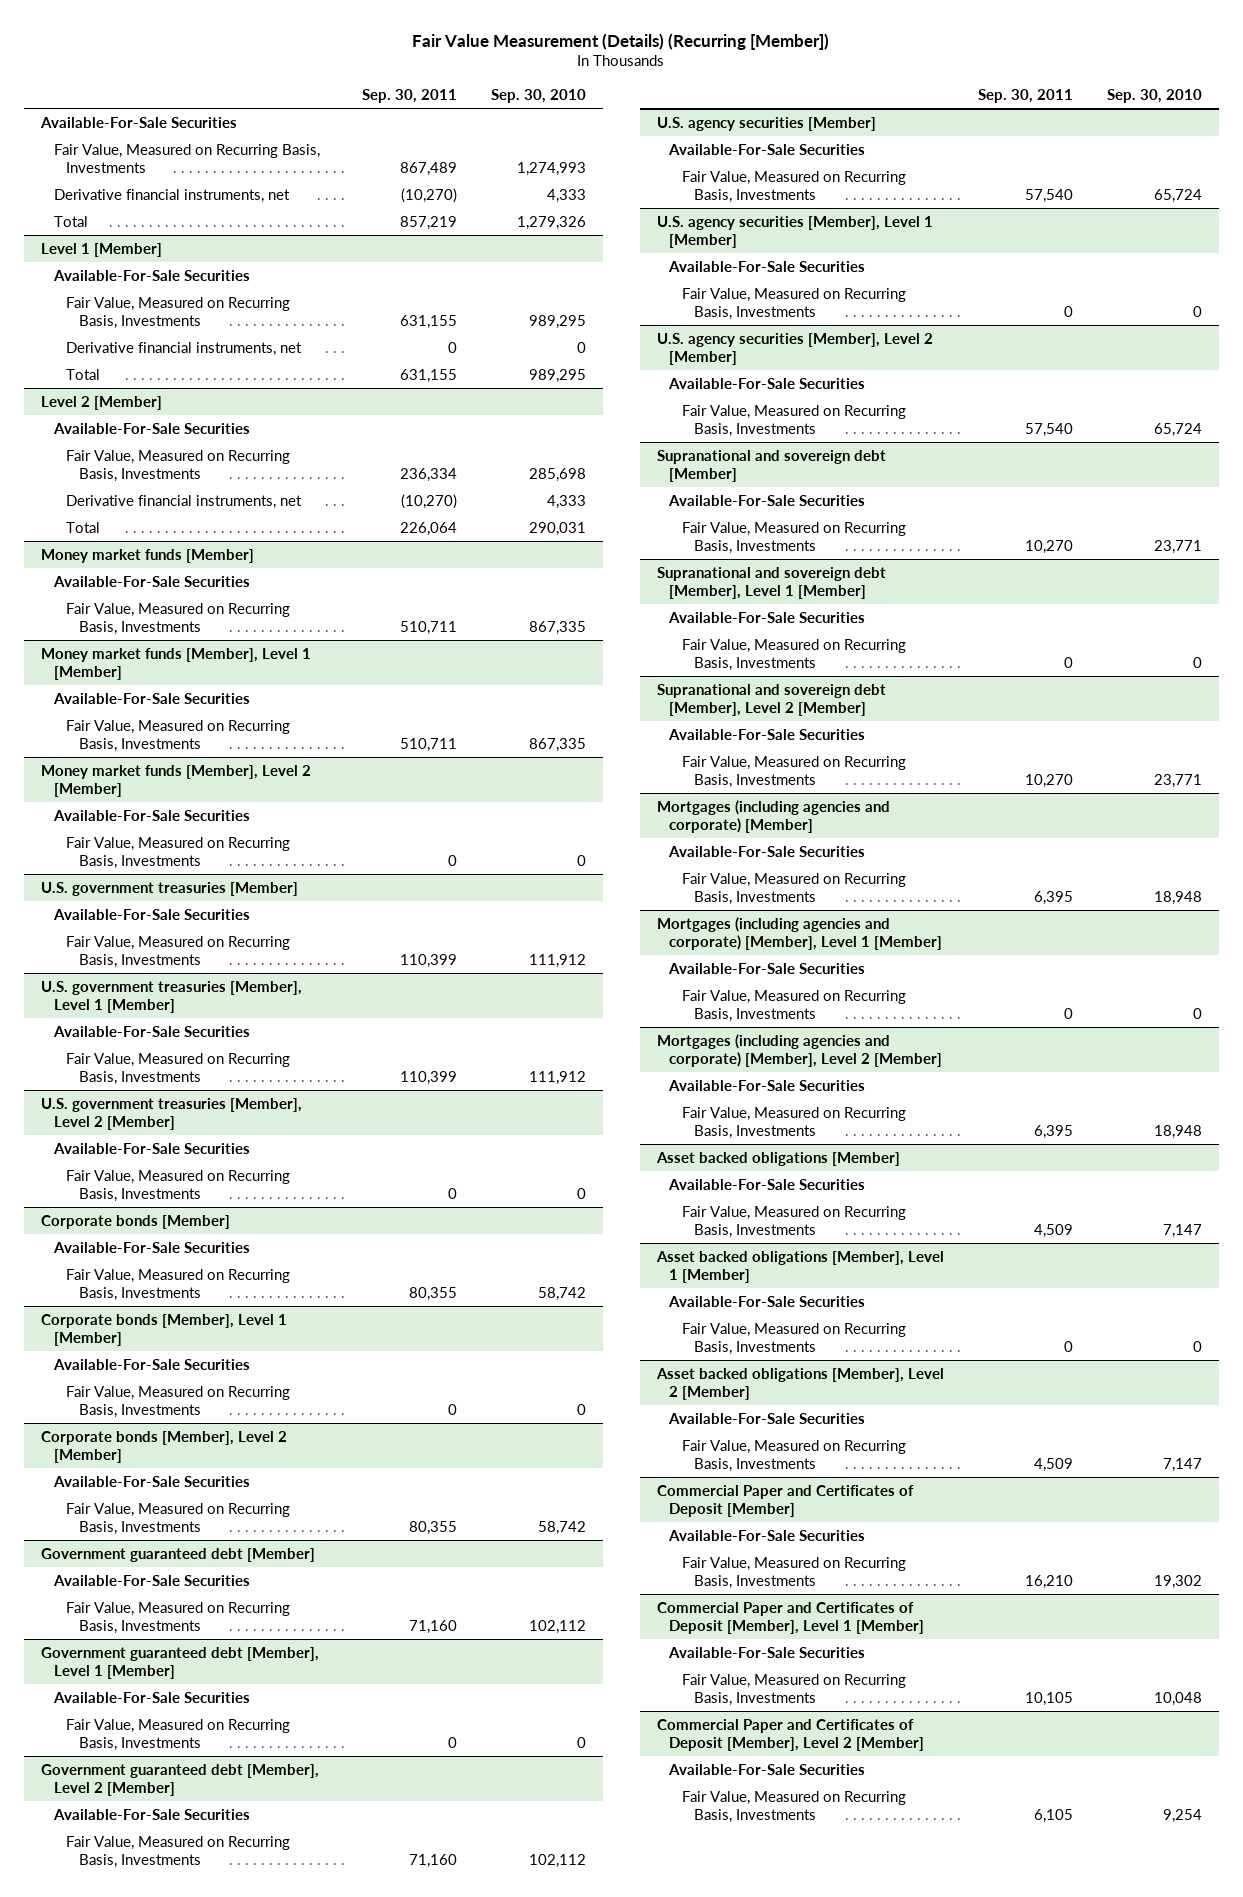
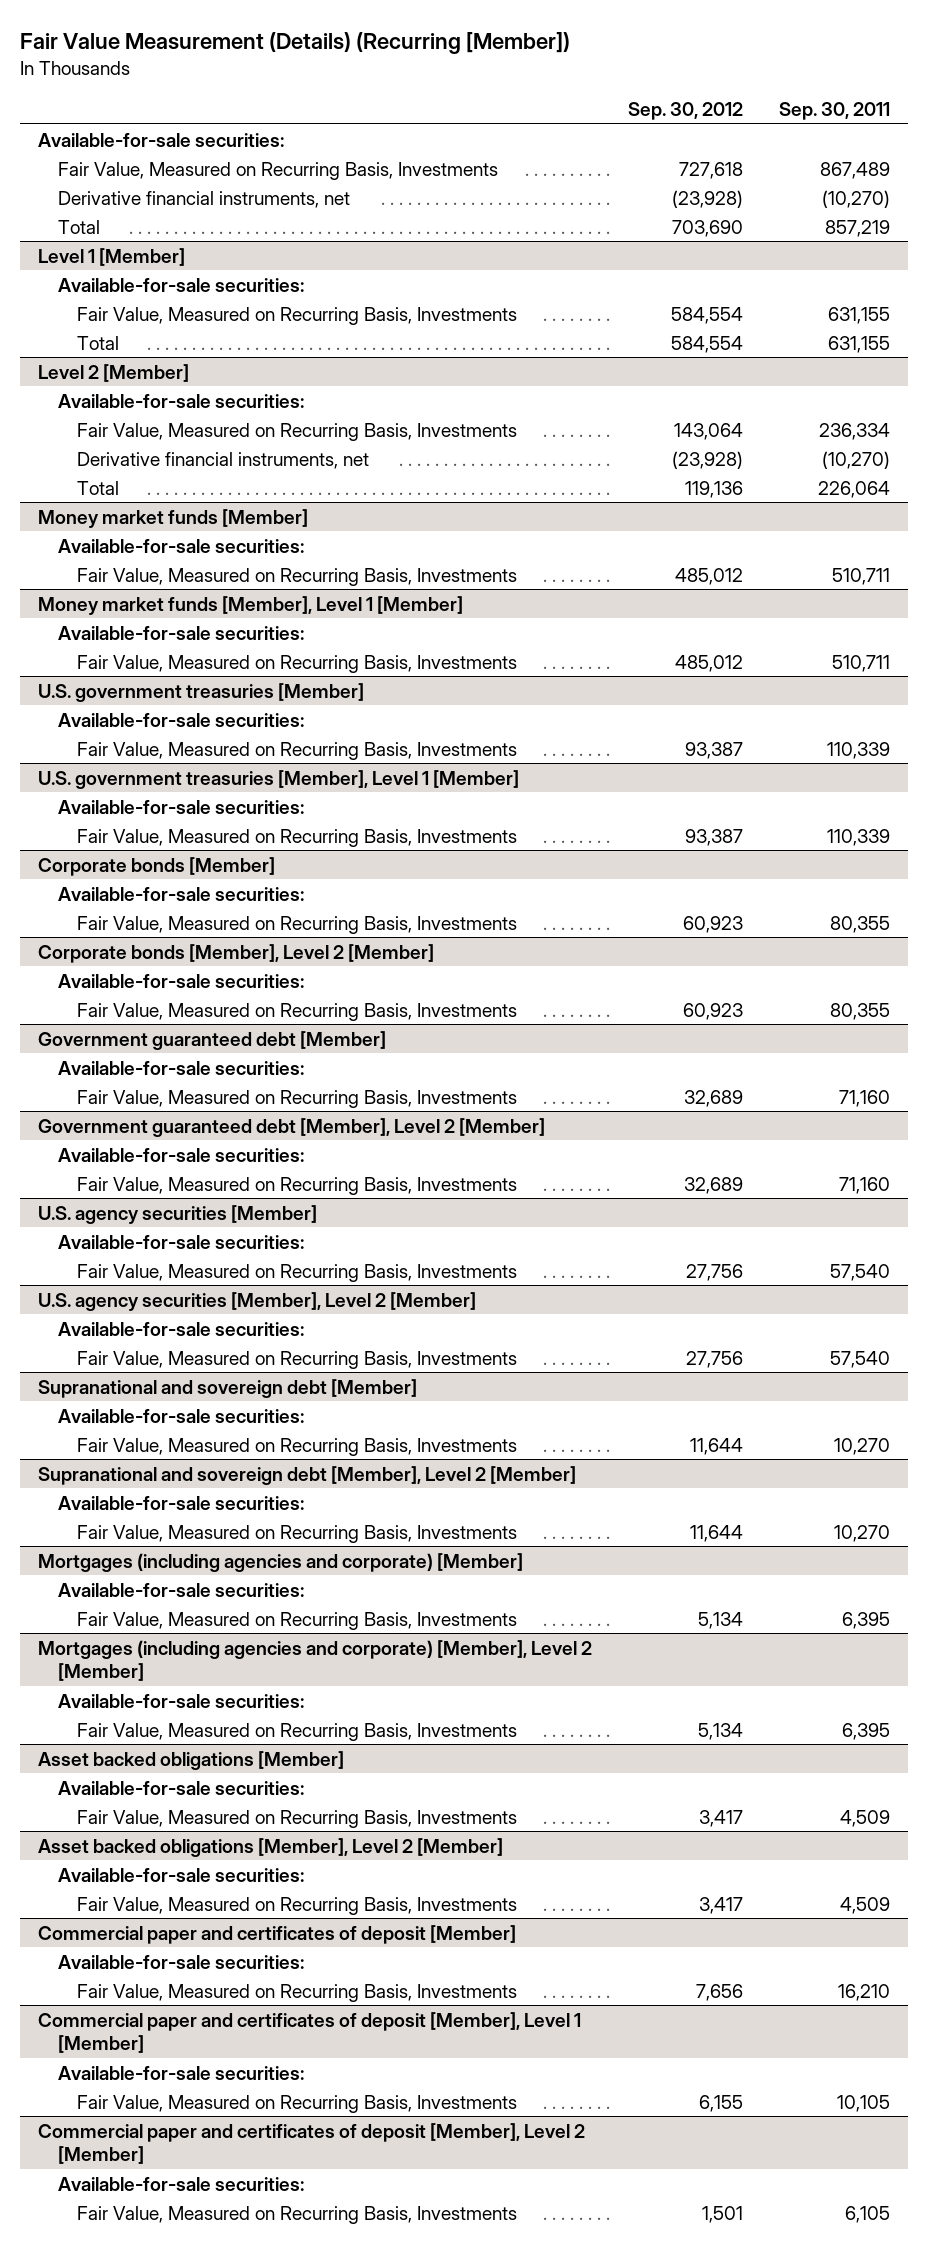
- | Sep. 30, 2011 | Sep. 30, 2010
+ | Sep. 30, 2012 | Sep. 30, 2011
- Available-For-Sale Securities
+ Available-for-sale securities:
@ Level 1 [Member]
- Available-For-Sale Securities
+ Available-for-sale securities:
- Derivative financial instruments, net | 0 | 0
@ Level 2 [Member]
- Available-For-Sale Securities
+ Available-for-sale securities:
@ Money market funds [Member]
- Available-For-Sale Securities
+ Available-for-sale securities:
@ Money market funds [Member], Level 1 [Member]
- Available-For-Sale Securities
+ Available-for-sale securities:
- Money market funds [Member], Level 2 [Member]
- Available-For-Sale Securities
- Fair Value, Measured on Recurring Basis, Investments | 0 | 0
@ U.S. government treasuries [Member]
- Available-For-Sale Securities
- Fair Value, Measured on Recurring Basis, Investments | 110,399 | 111,912
+ Available-for-sale securities:
+ Fair Value, Measured on Recurring Basis, Investments | 93,387 | 110,339
@ U.S. government treasuries [Member], Level 1 [Member]
- Available-For-Sale Securities
- Fair Value, Measured on Recurring Basis, Investments | 110,399 | 111,912
- U.S. government treasuries [Member], Level 2 [Member]
- Available-For-Sale Securities
- Fair Value, Measured on Recurring Basis, Investments | 0 | 0
@ U.S. government treasuries [Member], Level 1 [Member]
+ Available-for-sale securities:
+ Fair Value, Measured on Recurring Basis, Investments | 93,387 | 110,339
@ Corporate bonds [Member]
- Available-For-Sale Securities
+ Available-for-sale securities:
- Corporate bonds [Member], Level 1 [Member]
- Available-For-Sale Securities
- Fair Value, Measured on Recurring Basis, Investments | 0 | 0
@ Corporate bonds [Member], Level 2 [Member]
- Available-For-Sale Securities
+ Available-for-sale securities:
@ Government guaranteed debt [Member]
- Available-For-Sale Securities
+ Available-for-sale securities:
- Government guaranteed debt [Member], Level 1 [Member]
- Available-For-Sale Securities
- Fair Value, Measured on Recurring Basis, Investments | 0 | 0
@ Government guaranteed debt [Member], Level 2 [Member]
- Available-For-Sale Securities
+ Available-for-sale securities:
@ U.S. agency securities [Member]
- Available-For-Sale Securities
+ Available-for-sale securities:
- U.S. agency securities [Member], Level 1 [Member]
- Available-For-Sale Securities
- Fair Value, Measured on Recurring Basis, Investments | 0 | 0
@ U.S. agency securities [Member], Level 2 [Member]
- Available-For-Sale Securities
+ Available-for-sale securities:
@ Supranational and sovereign debt [Member]
- Available-For-Sale Securities
+ Available-for-sale securities:
- Supranational and sovereign debt [Member], Level 1 [Member]
- Available-For-Sale Securities
- Fair Value, Measured on Recurring Basis, Investments | 0 | 0
@ Supranational and sovereign debt [Member], Level 2 [Member]
- Available-For-Sale Securities
+ Available-for-sale securities:
@ Mortgages (including agencies and corporate) [Member]
- Available-For-Sale Securities
+ Available-for-sale securities:
- Mortgages (including agencies and corporate) [Member], Level 1 [Member]
- Available-For-Sale Securities
- Fair Value, Measured on Recurring Basis, Investments | 0 | 0
@ Mortgages (including agencies and corporate) [Member], Level 2 [Member]
- Available-For-Sale Securities
+ Available-for-sale securities:
@ Asset backed obligations [Member]
- Available-For-Sale Securities
+ Available-for-sale securities:
- Asset backed obligations [Member], Level 1 [Member]
- Available-For-Sale Securities
- Fair Value, Measured on Recurring Basis, Investments | 0 | 0
@ Asset backed obligations [Member], Level 2 [Member]
- Available-For-Sale Securities
+ Available-for-sale securities:
- Commercial Paper and Certificates of Deposit [Member]
- Available-For-Sale Securities
+ Commercial paper and certificates of deposit [Member]
+ Available-for-sale securities:
- Commercial Paper and Certificates of Deposit [Member], Level 1 [Member]
- Available-For-Sale Securities
+ Commercial paper and certificates of deposit [Member], Level 1 [Member]
+ Available-for-sale securities:
- Commercial Paper and Certificates of Deposit [Member], Level 2 [Member]
- Available-For-Sale Securities
+ Commercial paper and certificates of deposit [Member], Level 2 [Member]
+ Available-for-sale securities:

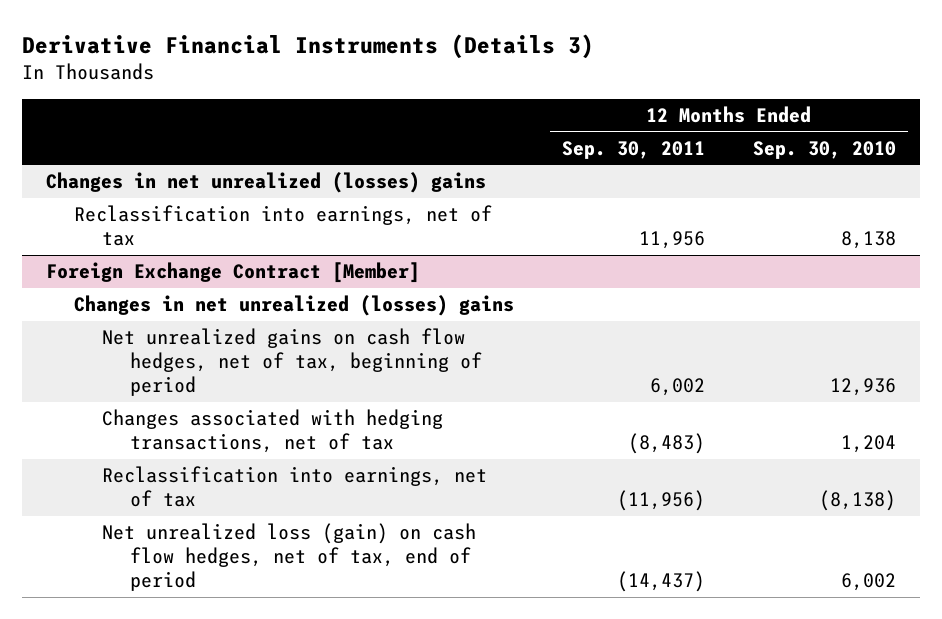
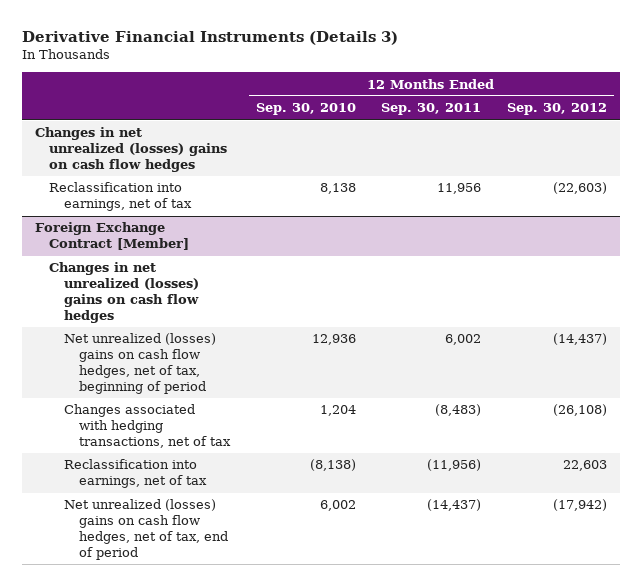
- | 12 Months Ended Sep. 30, 2011 | 12 Months Ended Sep. 30, 2010
+ | 12 Months Ended Sep. 30, 2010 | 12 Months Ended Sep. 30, 2011 | 12 Months Ended Sep. 30, 2012
- Changes in net unrealized (losses) gains
+ Changes in net unrealized (losses) gains on cash flow hedges
@ Foreign Exchange Contract [Member]
- Changes in net unrealized (losses) gains
- Net unrealized gains on cash flow hedges, net of tax, beginning of period | 6,002 | 12,936
+ Changes in net unrealized (losses) gains on cash flow hedges
+ Net unrealized (losses) gains on cash flow hedges, net of tax, beginning of period | 12,936 | 6,002 | (14,437)
- Net unrealized loss (gain) on cash flow hedges, net of tax, end of period | (14,437) | 6,002
+ Net unrealized (losses) gains on cash flow hedges, net of tax, end of period | 6,002 | (14,437) | (17,942)

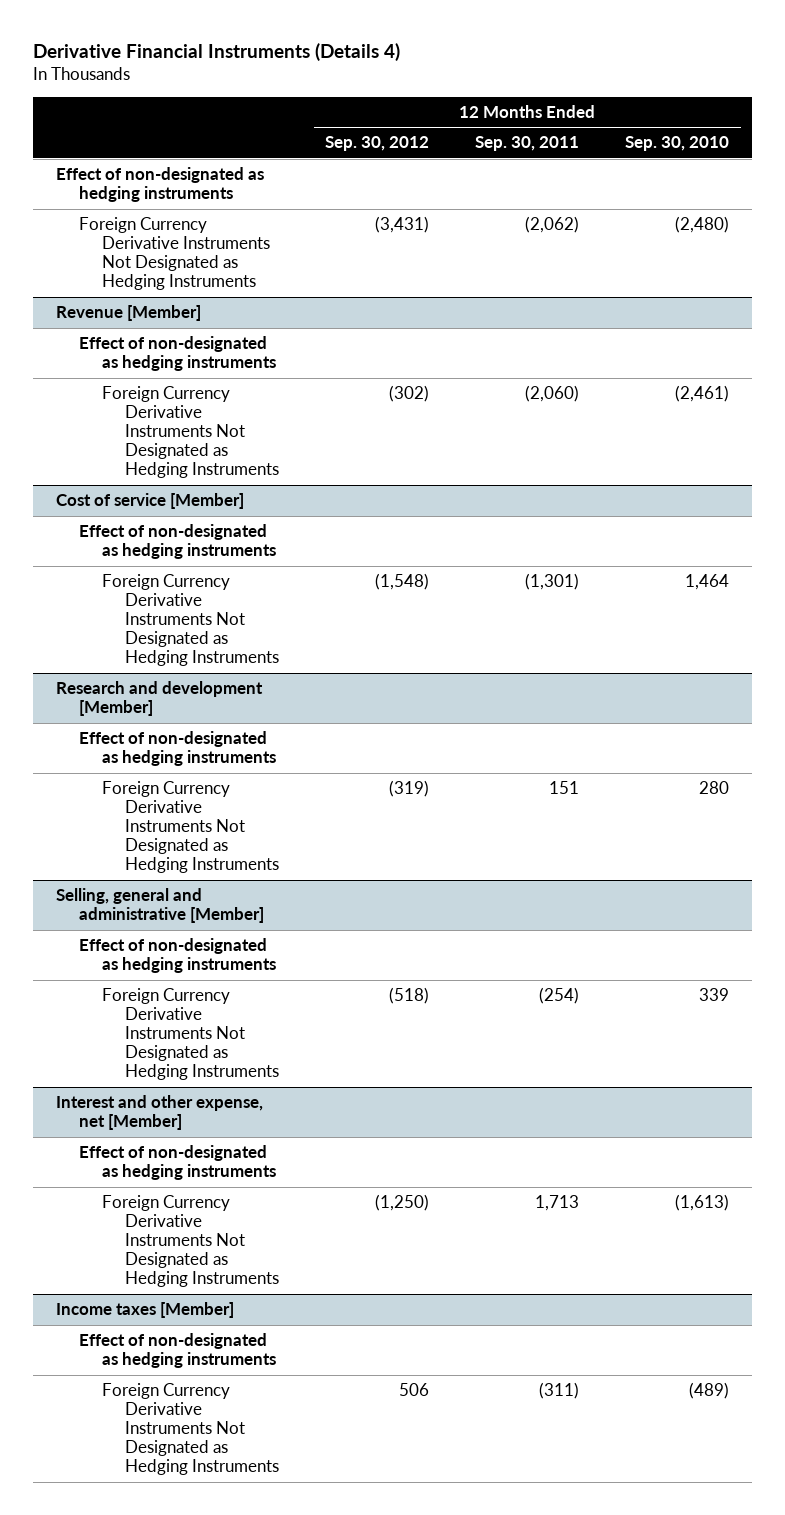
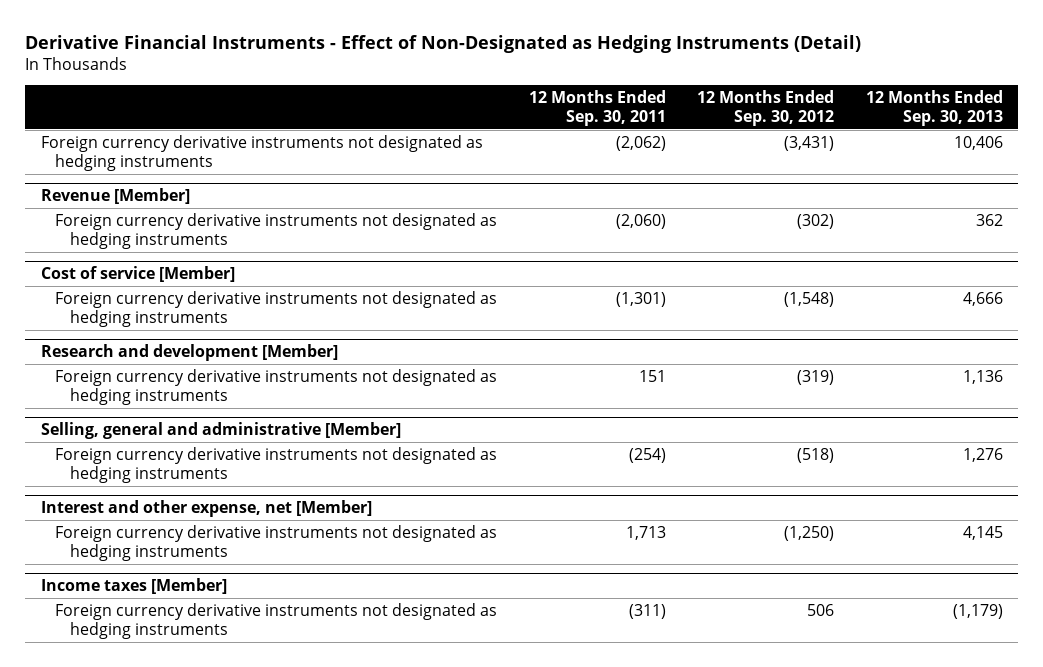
- Derivative Financial Instruments (Details 4)
+ Derivative Financial Instruments - Effect of Non-Designated as Hedging Instruments (Detail)
- | 12 Months Ended Sep. 30, 2012 | 12 Months Ended Sep. 30, 2011 | 12 Months Ended Sep. 30, 2010
+ | 12 Months Ended Sep. 30, 2011 | 12 Months Ended Sep. 30, 2012 | 12 Months Ended Sep. 30, 2013
- Effect of non-designated as hedging instruments
- Foreign Currency Derivative Instruments Not Designated as Hedging Instruments | (3,431) | (2,062) | (2,480)
+ Foreign currency derivative instruments not designated as hedging instruments | (2,062) | (3,431) | 10,406
@ Revenue [Member]
- Effect of non-designated as hedging instruments
- Foreign Currency Derivative Instruments Not Designated as Hedging Instruments | (302) | (2,060) | (2,461)
+ Foreign currency derivative instruments not designated as hedging instruments | (2,060) | (302) | 362
@ Cost of service [Member]
- Effect of non-designated as hedging instruments
- Foreign Currency Derivative Instruments Not Designated as Hedging Instruments | (1,548) | (1,301) | 1,464
+ Foreign currency derivative instruments not designated as hedging instruments | (1,301) | (1,548) | 4,666
@ Research and development [Member]
- Effect of non-designated as hedging instruments
- Foreign Currency Derivative Instruments Not Designated as Hedging Instruments | (319) | 151 | 280
+ Foreign currency derivative instruments not designated as hedging instruments | 151 | (319) | 1,136
@ Selling, general and administrative [Member]
- Effect of non-designated as hedging instruments
- Foreign Currency Derivative Instruments Not Designated as Hedging Instruments | (518) | (254) | 339
+ Foreign currency derivative instruments not designated as hedging instruments | (254) | (518) | 1,276
@ Interest and other expense, net [Member]
- Effect of non-designated as hedging instruments
- Foreign Currency Derivative Instruments Not Designated as Hedging Instruments | (1,250) | 1,713 | (1,613)
+ Foreign currency derivative instruments not designated as hedging instruments | 1,713 | (1,250) | 4,145
@ Income taxes [Member]
- Effect of non-designated as hedging instruments
- Foreign Currency Derivative Instruments Not Designated as Hedging Instruments | 506 | (311) | (489)
+ Foreign currency derivative instruments not designated as hedging instruments | (311) | 506 | (1,179)

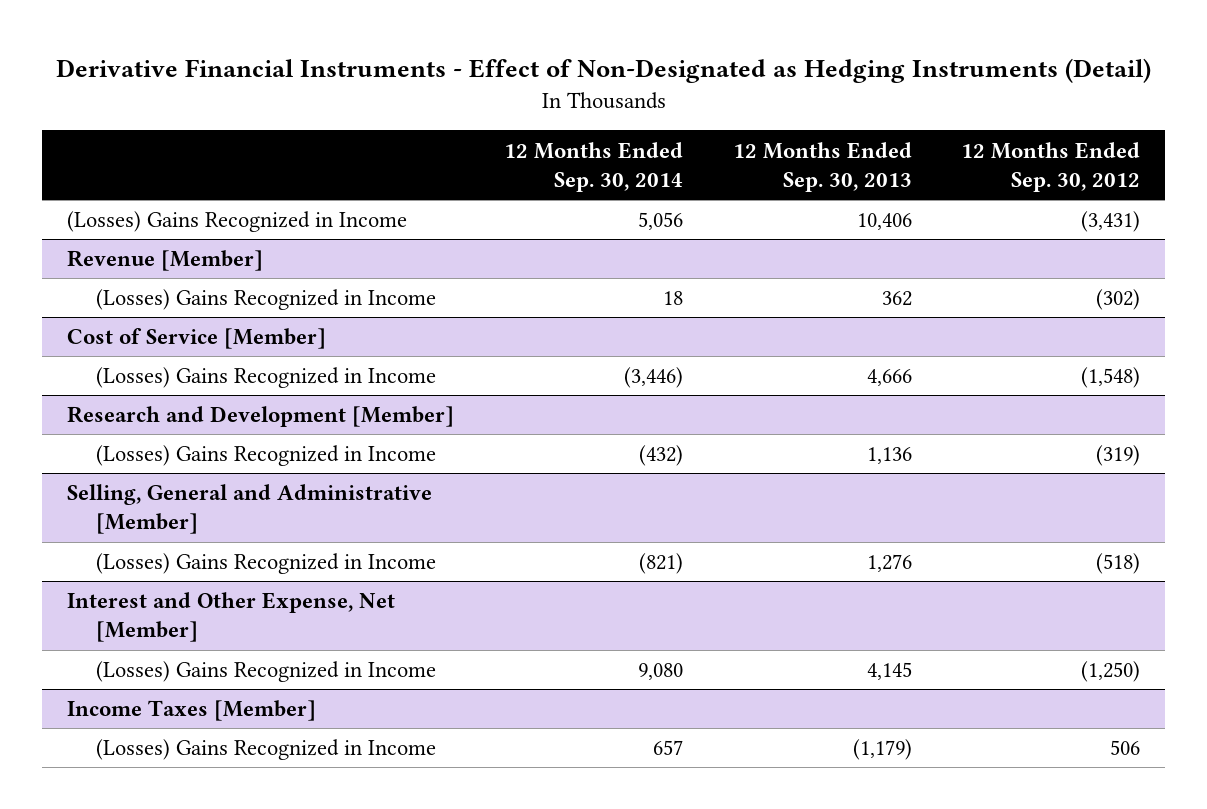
- | 12 Months Ended Sep. 30, 2011 | 12 Months Ended Sep. 30, 2012 | 12 Months Ended Sep. 30, 2013
+ | 12 Months Ended Sep. 30, 2014 | 12 Months Ended Sep. 30, 2013 | 12 Months Ended Sep. 30, 2012
- Foreign currency derivative instruments not designated as hedging instruments | (2,062) | (3,431) | 10,406
+ (Losses) Gains Recognized in Income | 5,056 | 10,406 | (3,431)
@ Revenue [Member]
- Foreign currency derivative instruments not designated as hedging instruments | (2,060) | (302) | 362
- Cost of service [Member]
- Foreign currency derivative instruments not designated as hedging instruments | (1,301) | (1,548) | 4,666
- Research and development [Member]
- Foreign currency derivative instruments not designated as hedging instruments | 151 | (319) | 1,136
- Selling, general and administrative [Member]
- Foreign currency derivative instruments not designated as hedging instruments | (254) | (518) | 1,276
- Interest and other expense, net [Member]
- Foreign currency derivative instruments not designated as hedging instruments | 1,713 | (1,250) | 4,145
- Income taxes [Member]
- Foreign currency derivative instruments not designated as hedging instruments | (311) | 506 | (1,179)
@ Revenue [Member]
+ (Losses) Gains Recognized in Income | 18 | 362 | (302)
+ Cost of Service [Member]
+ (Losses) Gains Recognized in Income | (3,446) | 4,666 | (1,548)
+ Research and Development [Member]
+ (Losses) Gains Recognized in Income | (432) | 1,136 | (319)
+ Selling, General and Administrative [Member]
+ (Losses) Gains Recognized in Income | (821) | 1,276 | (518)
+ Interest and Other Expense, Net [Member]
+ (Losses) Gains Recognized in Income | 9,080 | 4,145 | (1,250)
+ Income Taxes [Member]
+ (Losses) Gains Recognized in Income | 657 | (1,179) | 506

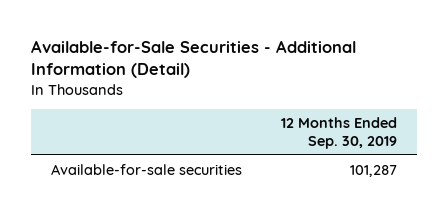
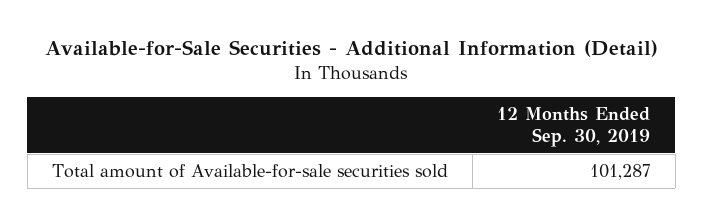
- Available-for-sale securities | 101,287
+ Total amount of Available-for-sale securities sold | 101,287

